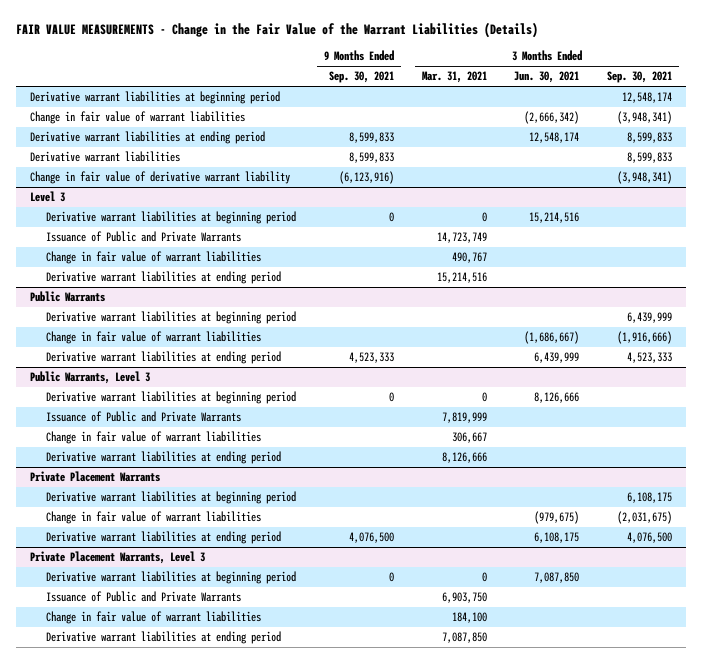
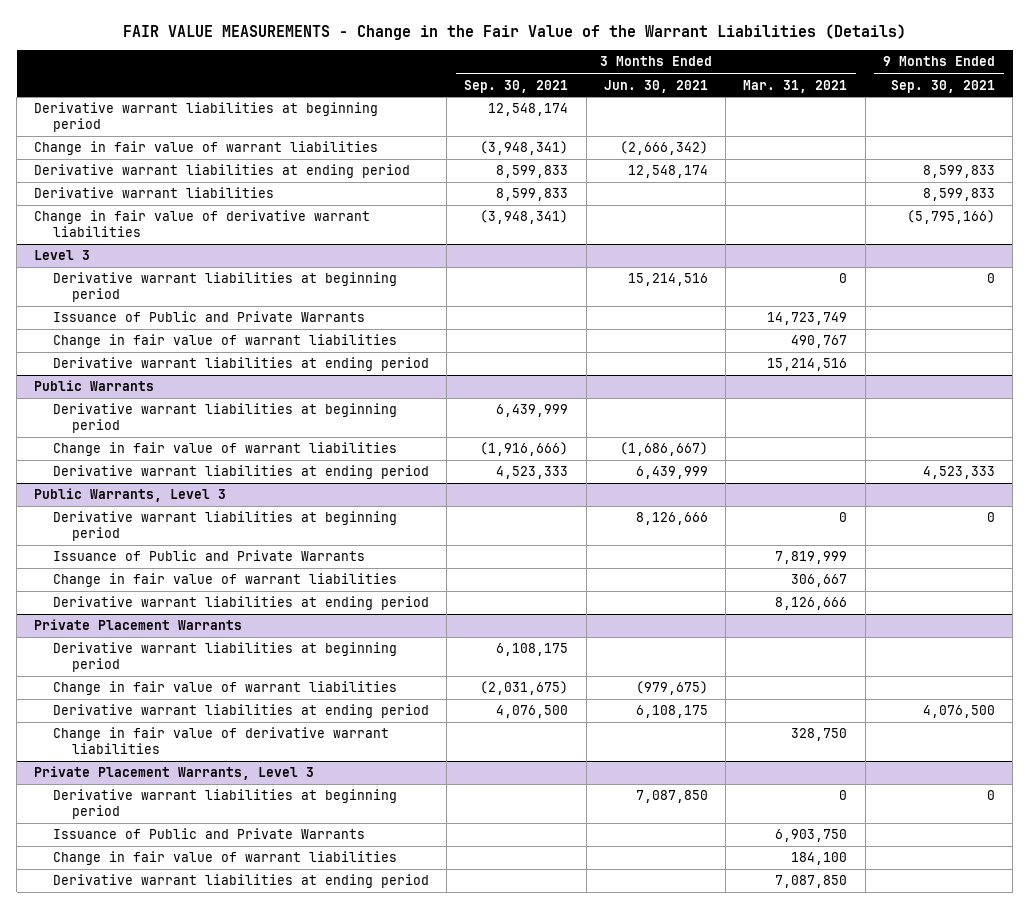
- | 9 Months Ended Sep. 30, 2021 | 3 Months Ended Mar. 31, 2021 | 3 Months Ended Jun. 30, 2021 | 3 Months Ended Sep. 30, 2021
+ | 3 Months Ended Sep. 30, 2021 | 3 Months Ended Jun. 30, 2021 | 3 Months Ended Mar. 31, 2021 | 9 Months Ended Sep. 30, 2021
- Change in fair value of derivative warrant liability | (6,123,916) | | | (3,948,341)
+ Change in fair value of derivative warrant liabilities | (3,948,341) | | | (5,795,166)
@ Private Placement Warrants
+ Change in fair value of derivative warrant liabilities | | | 328,750 |

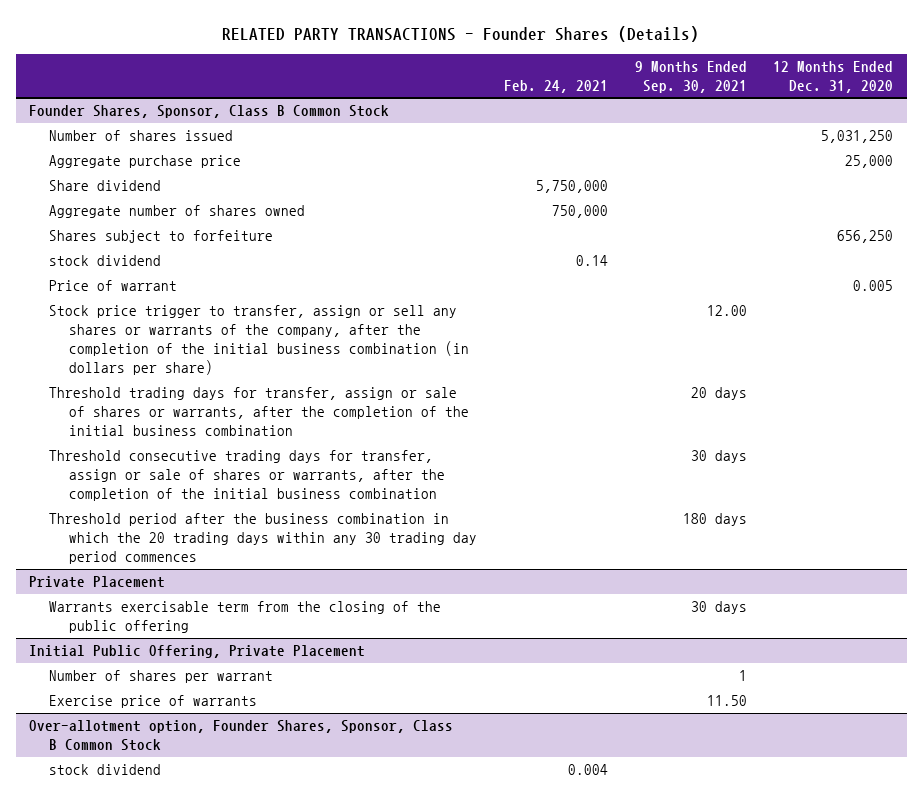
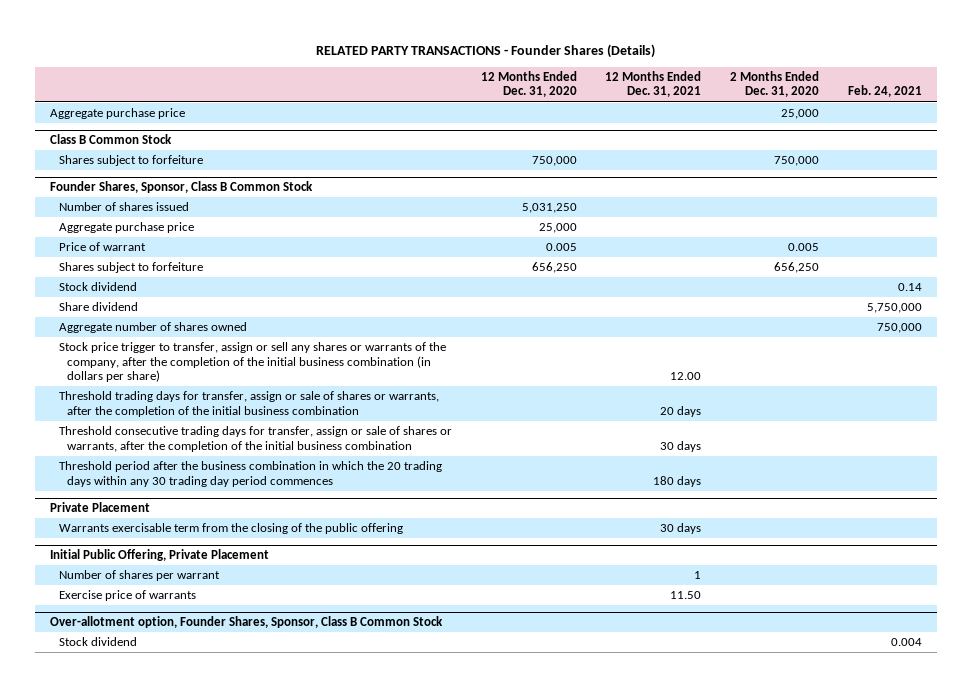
- | Feb. 24, 2021 | 9 Months Ended Sep. 30, 2021 | 12 Months Ended Dec. 31, 2020
+ | 12 Months Ended Dec. 31, 2020 | 12 Months Ended Dec. 31, 2021 | 2 Months Ended Dec. 31, 2020 | Feb. 24, 2021
+ Aggregate purchase price | | | 25,000 |
+ Class B Common Stock
+ Shares subject to forfeiture | 750,000 | | 750,000 |
@ Founder Shares, Sponsor, Class B Common Stock
moved up: Price of warrant | 0.005 | | 0.005 |
moved up: Shares subject to forfeiture | 656,250 | | 656,250 |
+ Stock dividend | | | | 0.14
- stock dividend | 0.14 | |
@ Over-allotment option, Founder Shares, Sponsor, Class B Common Stock
- stock dividend | 0.004 | |
+ Stock dividend | | | | 0.004

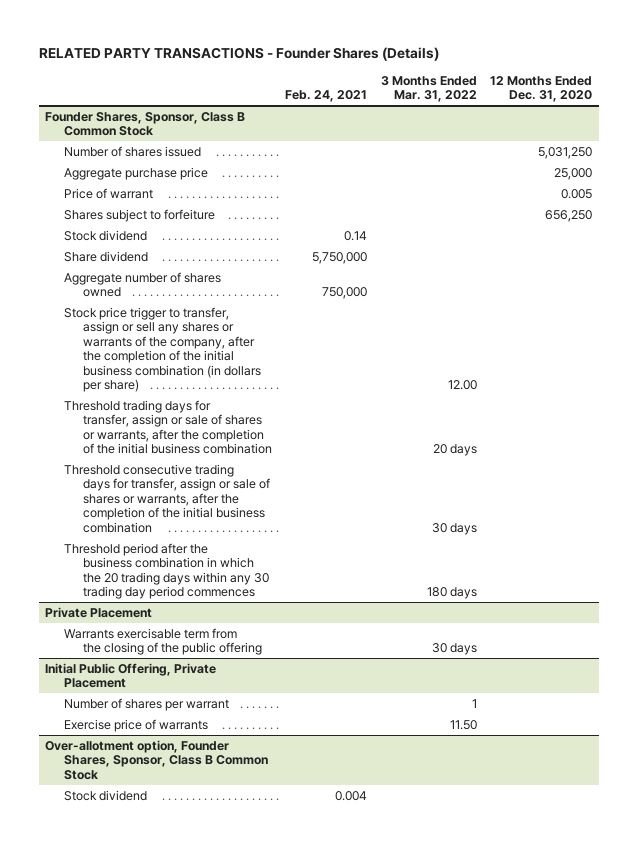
- | 12 Months Ended Dec. 31, 2020 | 12 Months Ended Dec. 31, 2021 | 2 Months Ended Dec. 31, 2020 | Feb. 24, 2021
+ | Feb. 24, 2021 | 3 Months Ended Mar. 31, 2022 | 12 Months Ended Dec. 31, 2020
- Aggregate purchase price | | | 25,000 |
- Class B Common Stock
- Shares subject to forfeiture | 750,000 | | 750,000 |

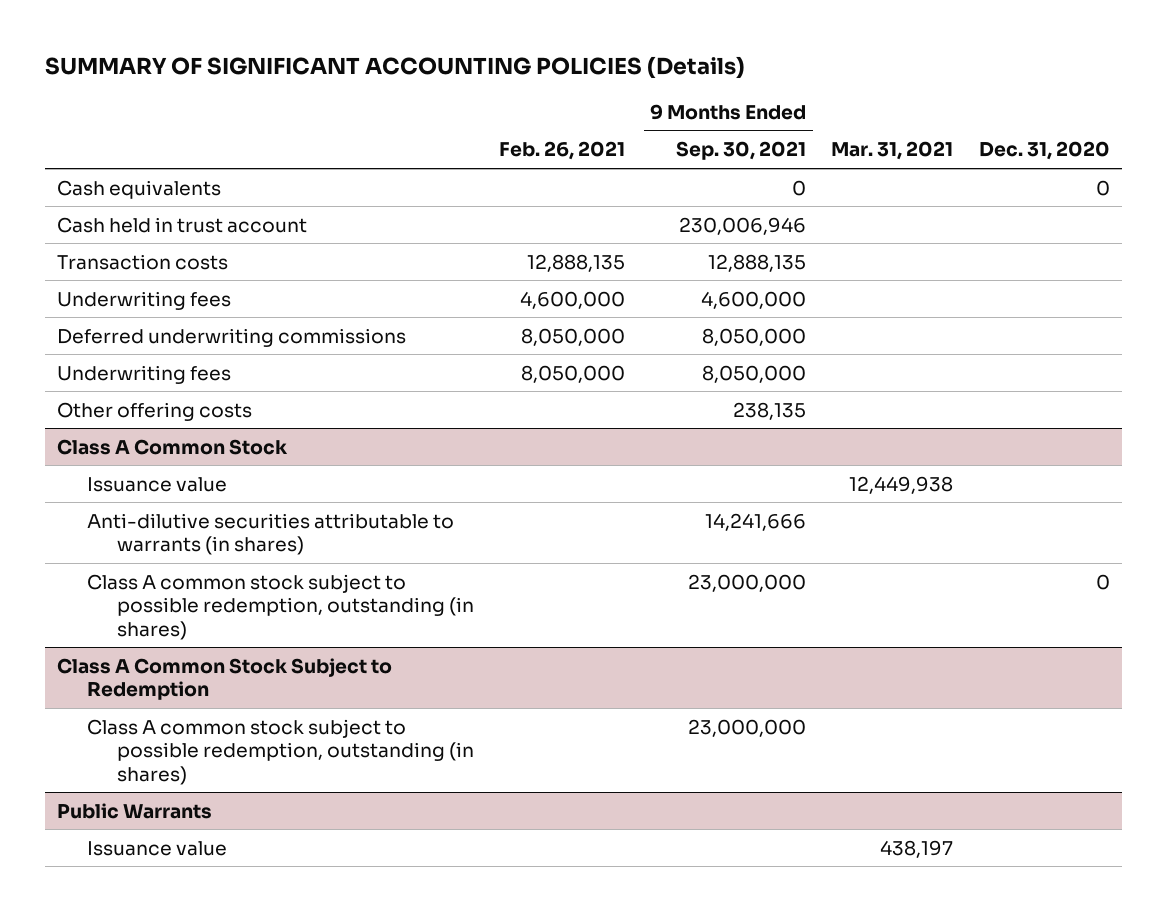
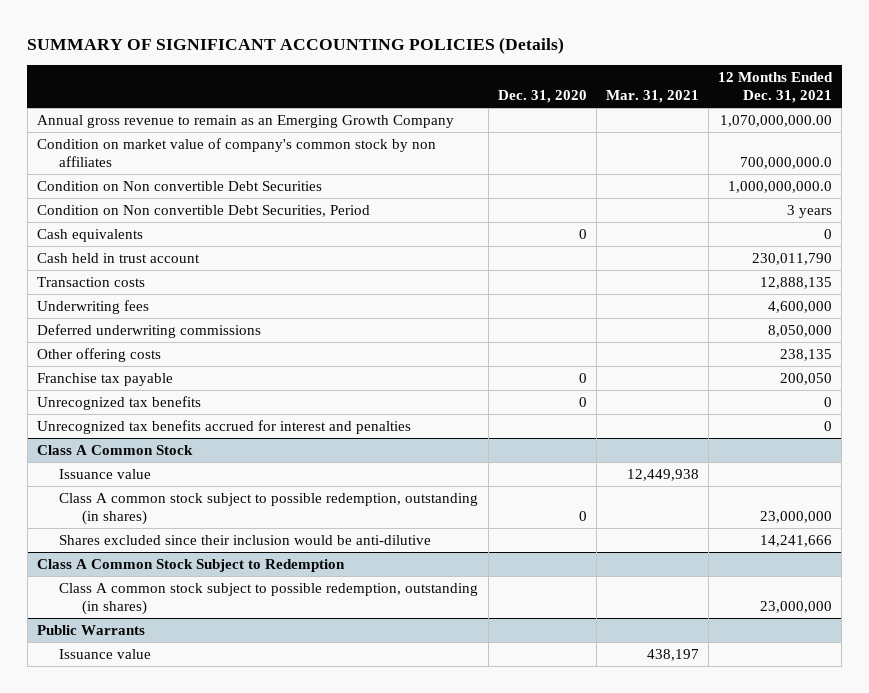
- | Feb. 26, 2021 | 9 Months Ended Sep. 30, 2021 | Mar. 31, 2021 | Dec. 31, 2020
+ | Dec. 31, 2020 | Mar. 31, 2021 | 12 Months Ended Dec. 31, 2021
+ Annual gross revenue to remain as an Emerging Growth Company | | | 1,070,000,000.00
+ Condition on market value of company's common stock by non affiliates | | | 700,000,000.0
+ Condition on Non convertible Debt Securities | | | 1,000,000,000.0
+ Condition on Non convertible Debt Securities, Period | | | 3 years
- Underwriting fees | 8,050,000 | 8,050,000 | |
+ Franchise tax payable | 0 | | 200,050
+ Unrecognized tax benefits | 0 | | 0
+ Unrecognized tax benefits accrued for interest and penalties | | | 0
@ Class A Common Stock
- Anti-dilutive securities attributable to warrants (in shares) | | 14,241,666 | |
+ Shares excluded since their inclusion would be anti-dilutive | | | 14,241,666

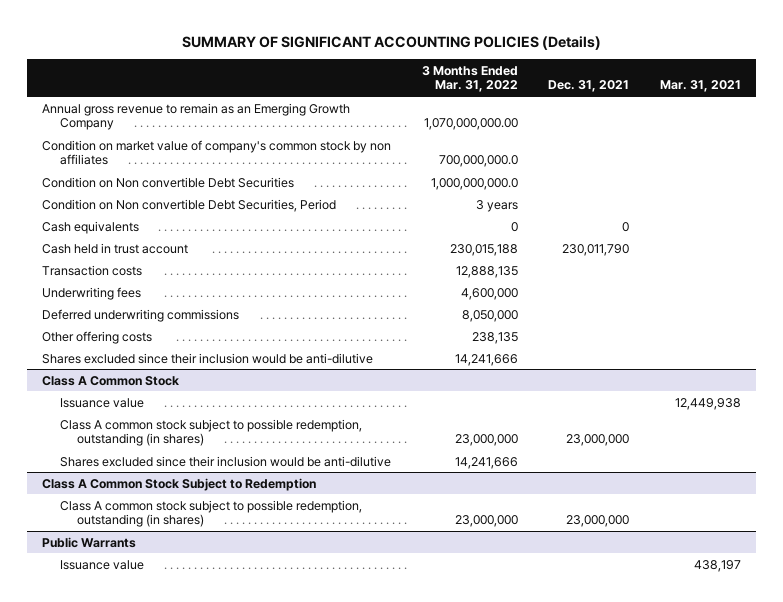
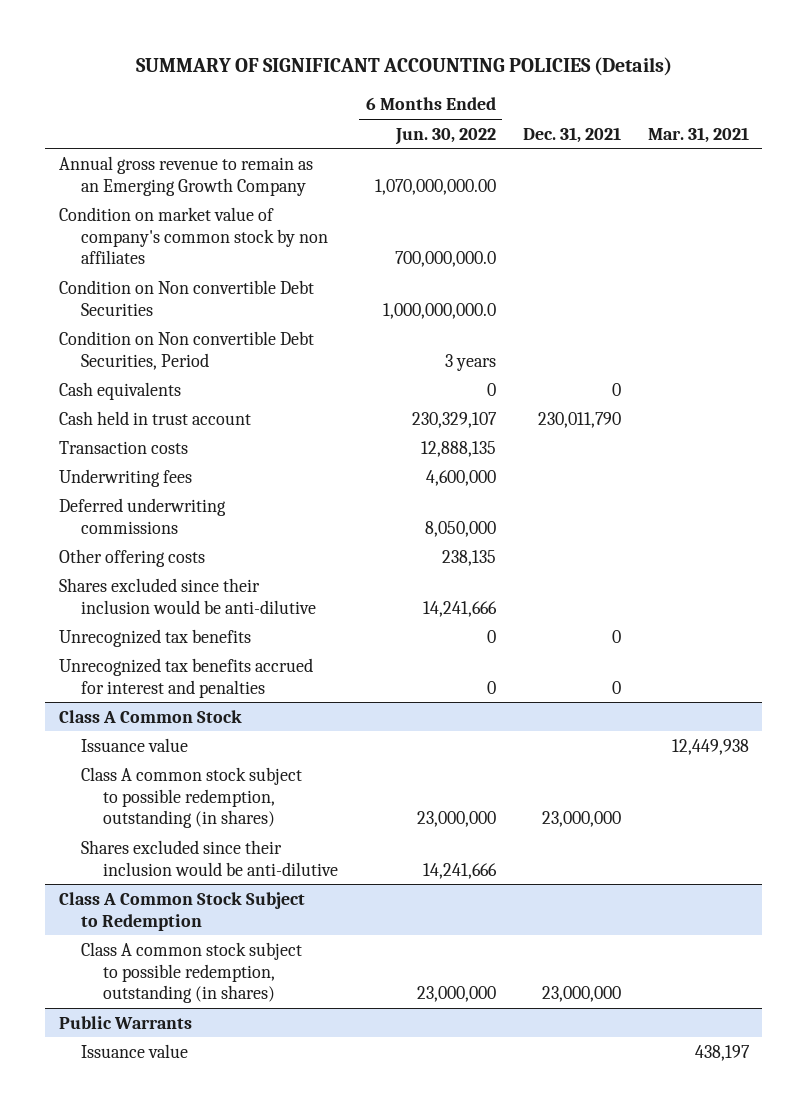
- | 3 Months Ended Mar. 31, 2022 | Dec. 31, 2021 | Mar. 31, 2021
+ | 6 Months Ended Jun. 30, 2022 | Dec. 31, 2021 | Mar. 31, 2021
+ Unrecognized tax benefits | 0 | 0 |
+ Unrecognized tax benefits accrued for interest and penalties | 0 | 0 |

